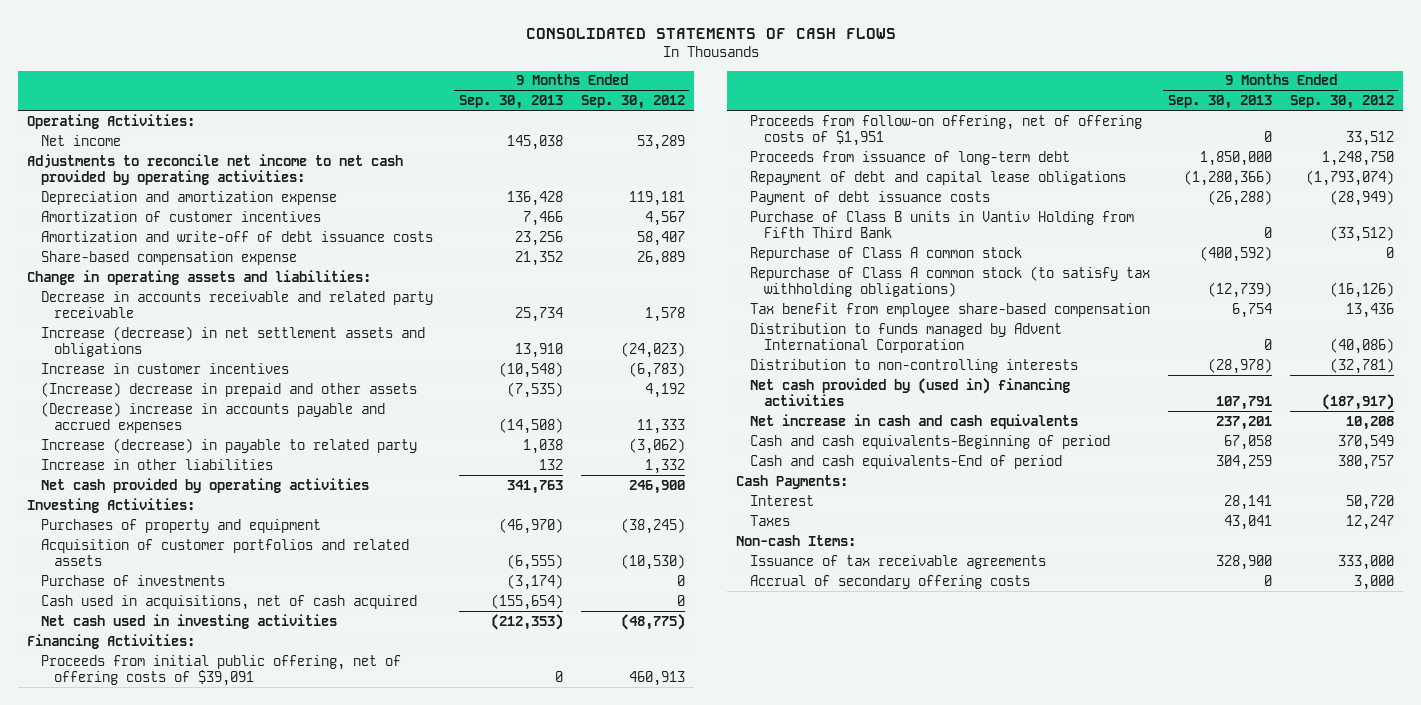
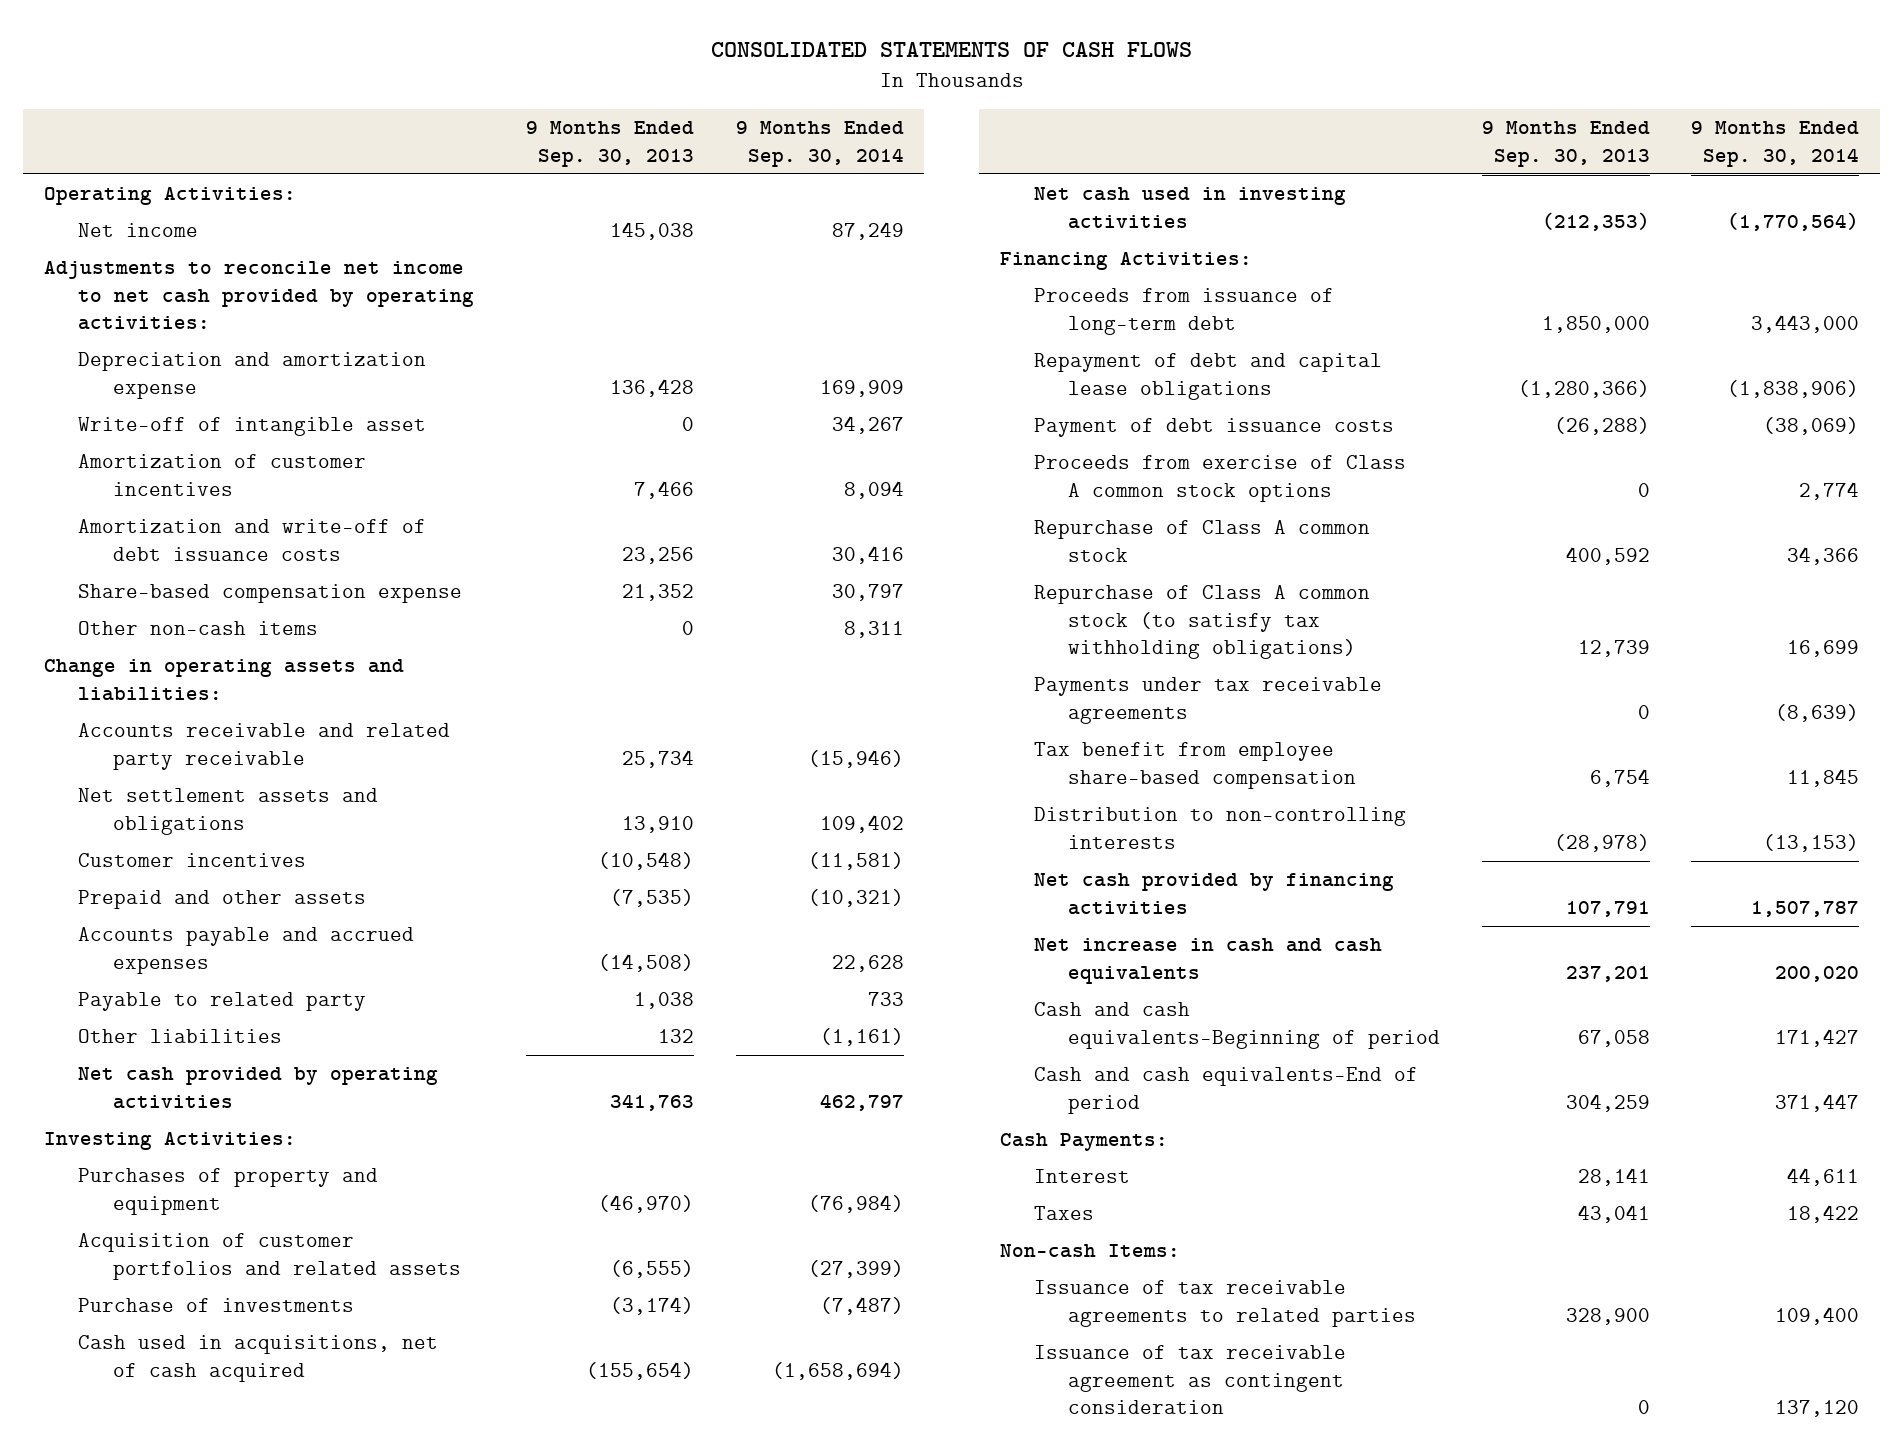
- | 9 Months Ended Sep. 30, 2013 | 9 Months Ended Sep. 30, 2012
+ | 9 Months Ended Sep. 30, 2013 | 9 Months Ended Sep. 30, 2014
+ Write-off of intangible asset | 0 | 34,267
+ Other non-cash items | 0 | 8,311
- Decrease in accounts receivable and related party receivable | 25,734 | 1,578
- Increase (decrease) in net settlement assets and obligations | 13,910 | (24,023)
- Increase in customer incentives | (10,548) | (6,783)
- (Increase) decrease in prepaid and other assets | (7,535) | 4,192
- (Decrease) increase in accounts payable and accrued expenses | (14,508) | 11,333
- Increase (decrease) in payable to related party | 1,038 | (3,062)
- Increase in other liabilities | 132 | 1,332
+ Accounts receivable and related party receivable | 25,734 | (15,946)
+ Net settlement assets and obligations | 13,910 | 109,402
+ Customer incentives | (10,548) | (11,581)
+ Prepaid and other assets | (7,535) | (10,321)
+ Accounts payable and accrued expenses | (14,508) | 22,628
+ Payable to related party | 1,038 | 733
+ Other liabilities | 132 | (1,161)
- Proceeds from initial public offering, net of offering costs of $39,091 | 0 | 460,913
- Proceeds from follow-on offering, net of offering costs of $1,951 | 0 | 33,512
- Purchase of Class B units in Vantiv Holding from Fifth Third Bank | 0 | (33,512)
- Repurchase of Class A common stock | (400,592) | 0
- Repurchase of Class A common stock (to satisfy tax withholding obligations) | (12,739) | (16,126)
+ Proceeds from exercise of Class A common stock options | 0 | 2,774
+ Repurchase of Class A common stock | 400,592 | 34,366
+ Repurchase of Class A common stock (to satisfy tax withholding obligations) | 12,739 | 16,699
+ Payments under tax receivable agreements | 0 | (8,639)
- Distribution to funds managed by Advent International Corporation | 0 | (40,086)
- Net cash provided by (used in) financing activities | 107,791 | (187,917)
+ Net cash provided by financing activities | 107,791 | 1,507,787
- Issuance of tax receivable agreements | 328,900 | 333,000
- Accrual of secondary offering costs | 0 | 3,000
+ Issuance of tax receivable agreements to related parties | 328,900 | 109,400
+ Issuance of tax receivable agreement as contingent consideration | 0 | 137,120

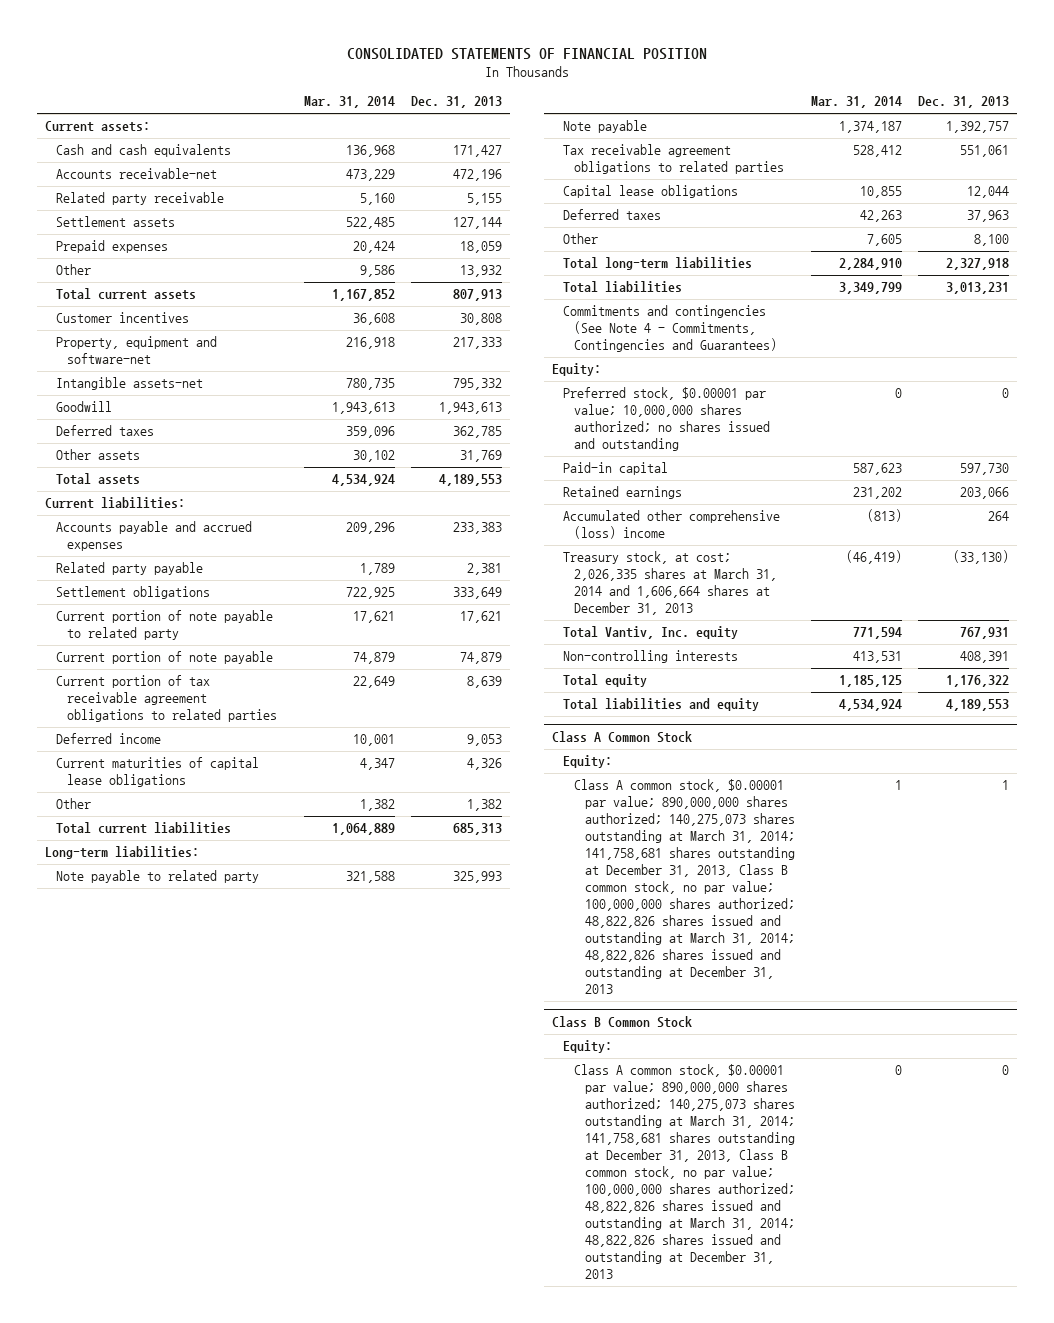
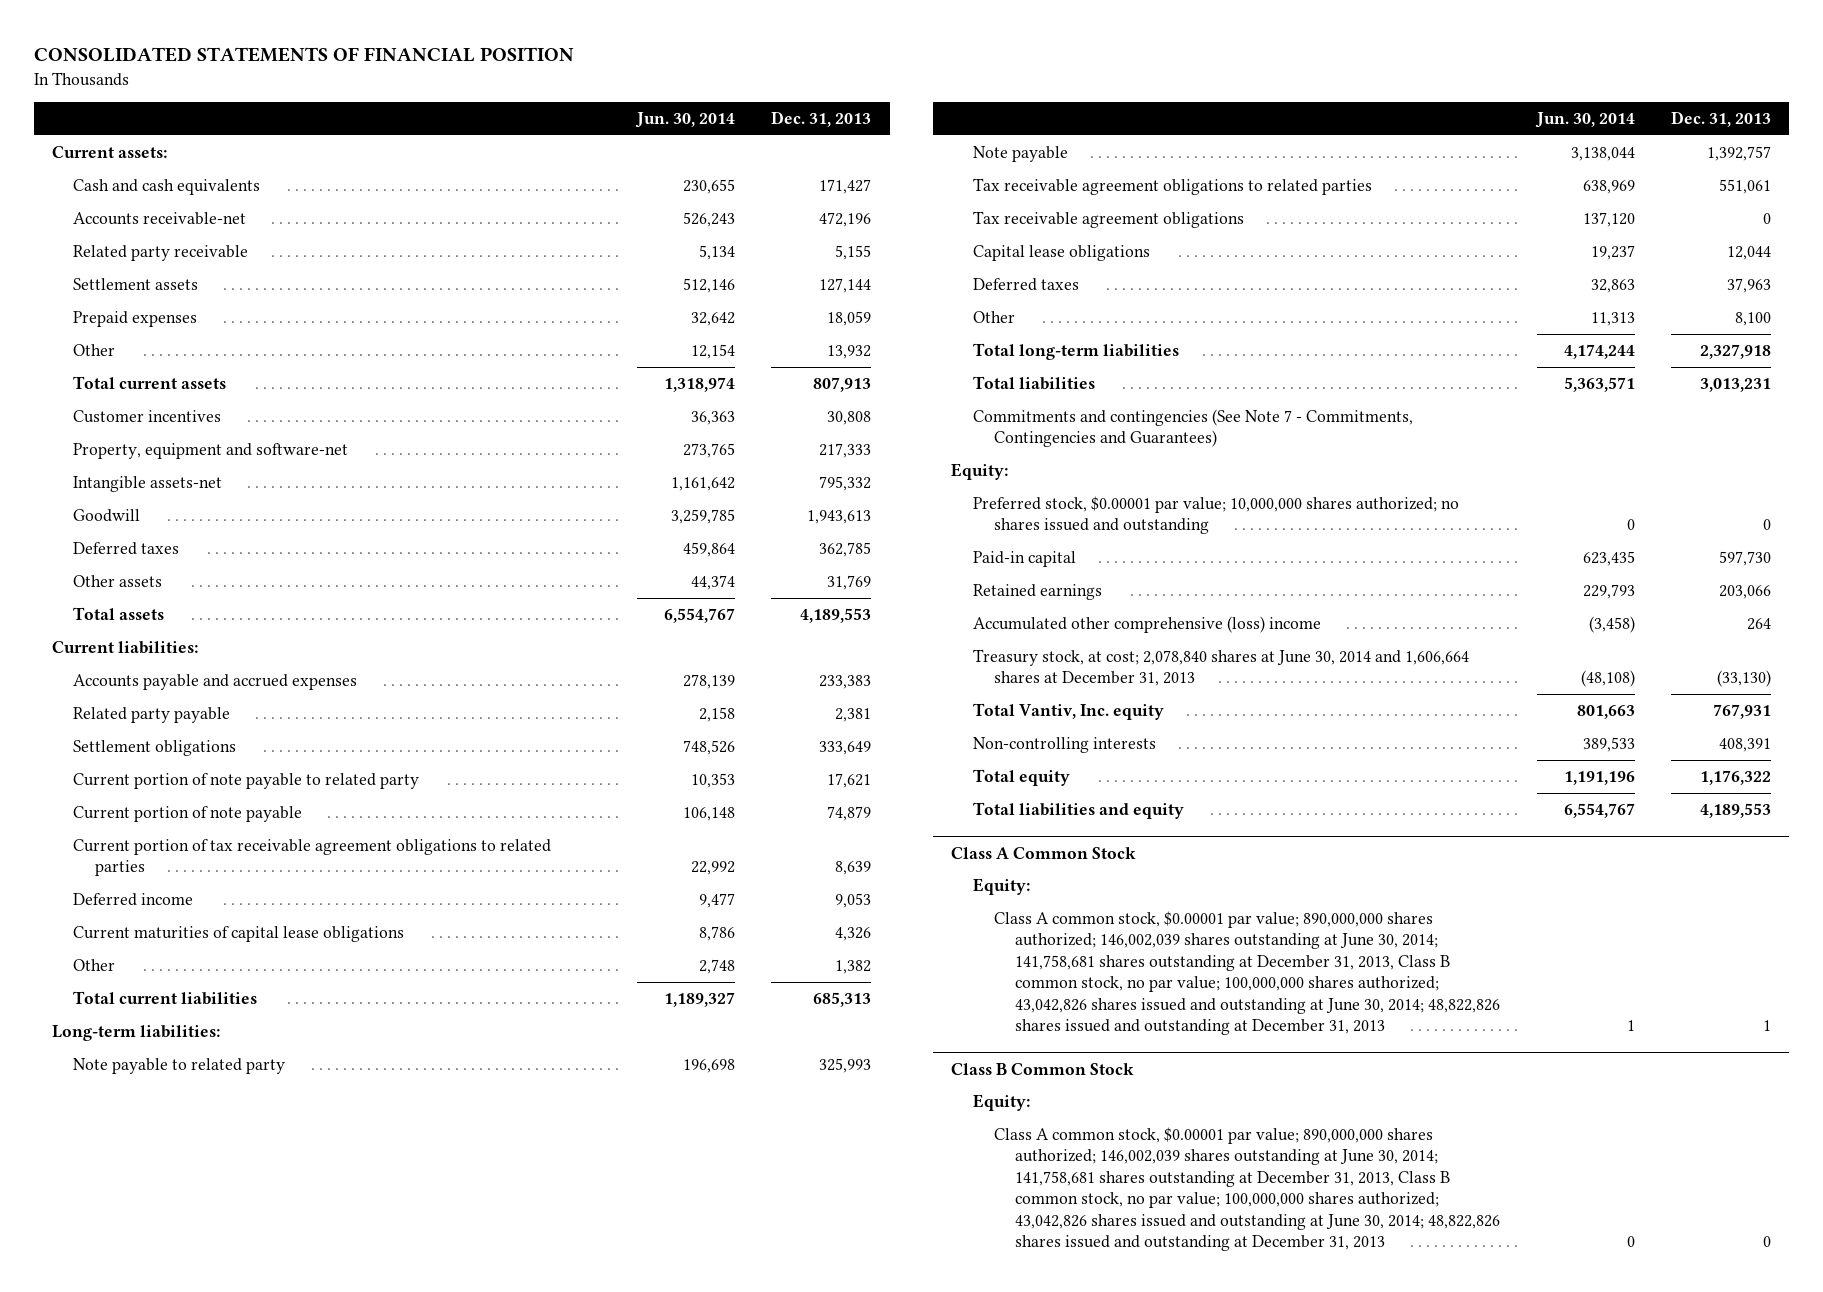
- | Mar. 31, 2014 | Dec. 31, 2013
+ | Jun. 30, 2014 | Dec. 31, 2013
+ Tax receivable agreement obligations | 137,120 | 0
- Commitments and contingencies (See Note 4 - Commitments, Contingencies and Guarantees)
+ Commitments and contingencies (See Note 7 - Commitments, Contingencies and Guarantees)
- Treasury stock, at cost; 2,026,335 shares at March 31, 2014 and 1,606,664 shares at December 31, 2013 | (46,419) | (33,130)
+ Treasury stock, at cost; 2,078,840 shares at June 30, 2014 and 1,606,664 shares at December 31, 2013 | (48,108) | (33,130)
@ Class A Common Stock
- Class A common stock, $0.00001 par value; 890,000,000 shares authorized; 140,275,073 shares outstanding at March 31, 2014; 141,758,681 shares outstanding at December 31, 2013, Class B common stock, no par value; 100,000,000 shares authorized; 48,822,826 shares issued and outstanding at March 31, 2014; 48,822,826 shares issued and outstanding at December 31, 2013 | 1 | 1
+ Class A common stock, $0.00001 par value; 890,000,000 shares authorized; 146,002,039 shares outstanding at June 30, 2014; 141,758,681 shares outstanding at December 31, 2013, Class B common stock, no par value; 100,000,000 shares authorized; 43,042,826 shares issued and outstanding at June 30, 2014; 48,822,826 shares issued and outstanding at December 31, 2013 | 1 | 1
@ Class B Common Stock
- Class A common stock, $0.00001 par value; 890,000,000 shares authorized; 140,275,073 shares outstanding at March 31, 2014; 141,758,681 shares outstanding at December 31, 2013, Class B common stock, no par value; 100,000,000 shares authorized; 48,822,826 shares issued and outstanding at March 31, 2014; 48,822,826 shares issued and outstanding at December 31, 2013 | 0 | 0
+ Class A common stock, $0.00001 par value; 890,000,000 shares authorized; 146,002,039 shares outstanding at June 30, 2014; 141,758,681 shares outstanding at December 31, 2013, Class B common stock, no par value; 100,000,000 shares authorized; 43,042,826 shares issued and outstanding at June 30, 2014; 48,822,826 shares issued and outstanding at December 31, 2013 | 0 | 0

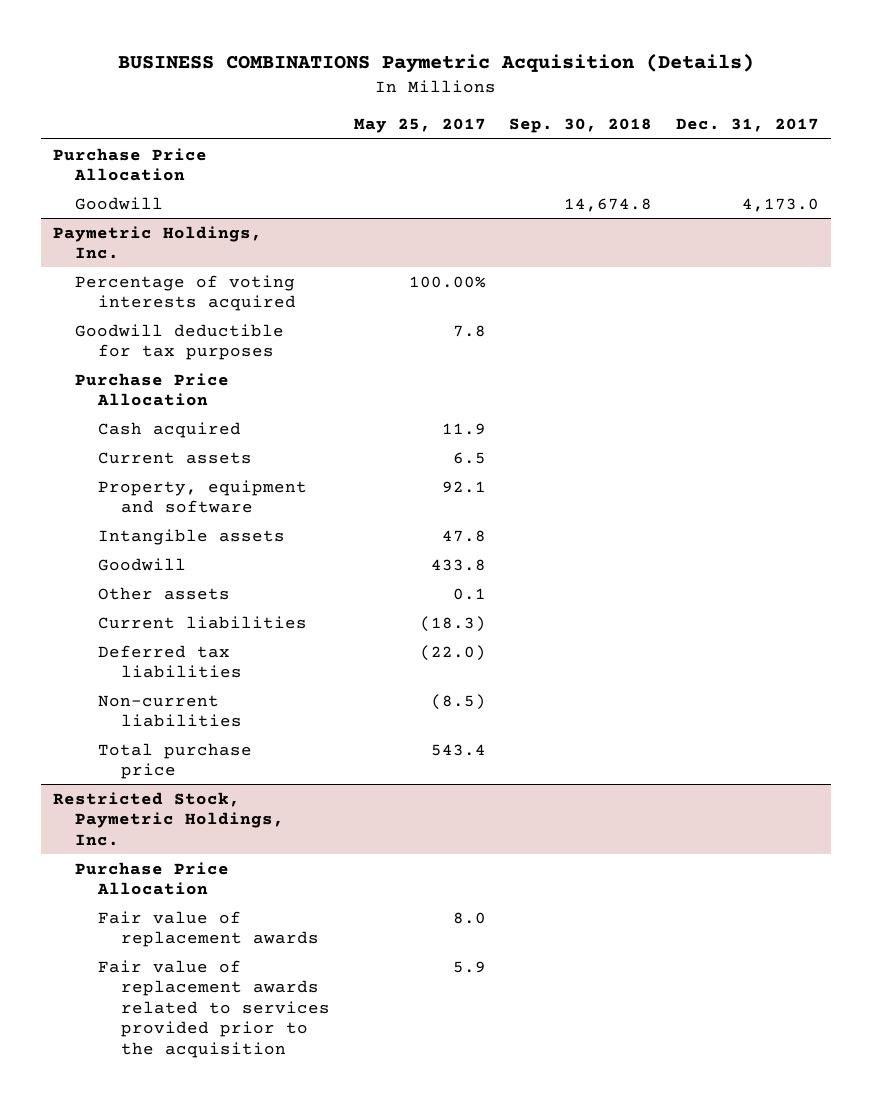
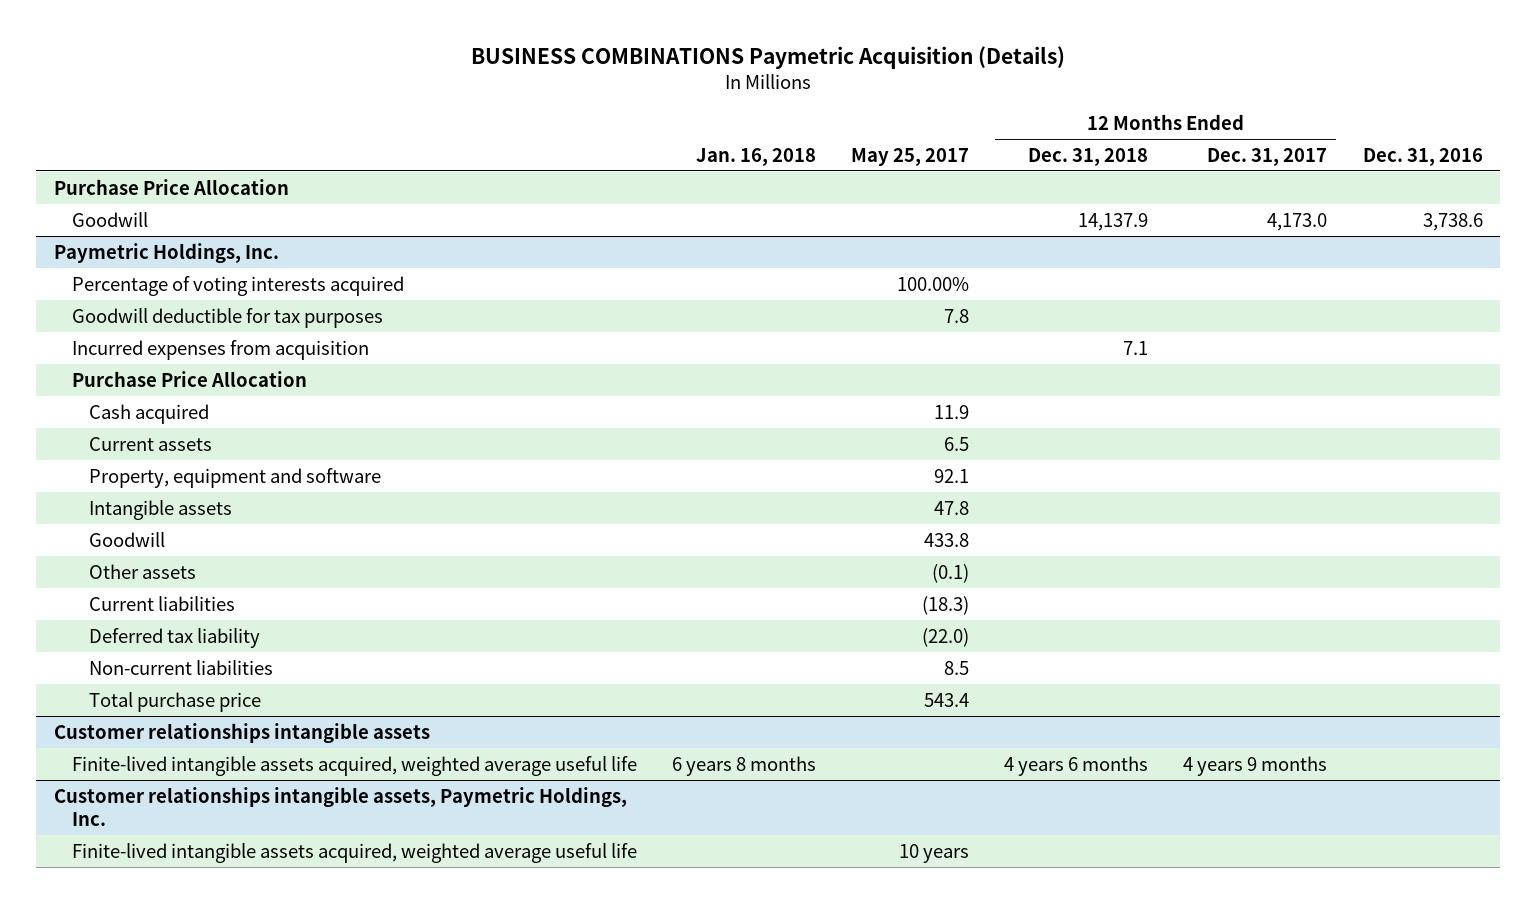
- | May 25, 2017 | Sep. 30, 2018 | Dec. 31, 2017
+ | Jan. 16, 2018 | May 25, 2017 | 12 Months Ended Dec. 31, 2018 | 12 Months Ended Dec. 31, 2017 | Dec. 31, 2016
@ Paymetric Holdings, Inc.
+ Incurred expenses from acquisition | | | 7.1 | |
- Other assets | 0.1 | |
+ Other assets | | (0.1) | | |
- Deferred tax liabilities | (22.0) | |
- Non-current liabilities | (8.5) | |
+ Deferred tax liability | | (22.0) | | |
+ Non-current liabilities | | 8.5 | | |
- Restricted Stock, Paymetric Holdings, Inc.
- Purchase Price Allocation
- Fair value of replacement awards | 8.0 | |
- Fair value of replacement awards related to services provided prior to the acquisition | 5.9 | |
+ Customer relationships intangible assets
+ Finite-lived intangible assets acquired, weighted average useful life | 6 years 8 months | | 4 years 6 months | 4 years 9 months |
+ Customer relationships intangible assets, Paymetric Holdings, Inc.
+ Finite-lived intangible assets acquired, weighted average useful life | | 10 years | | |

